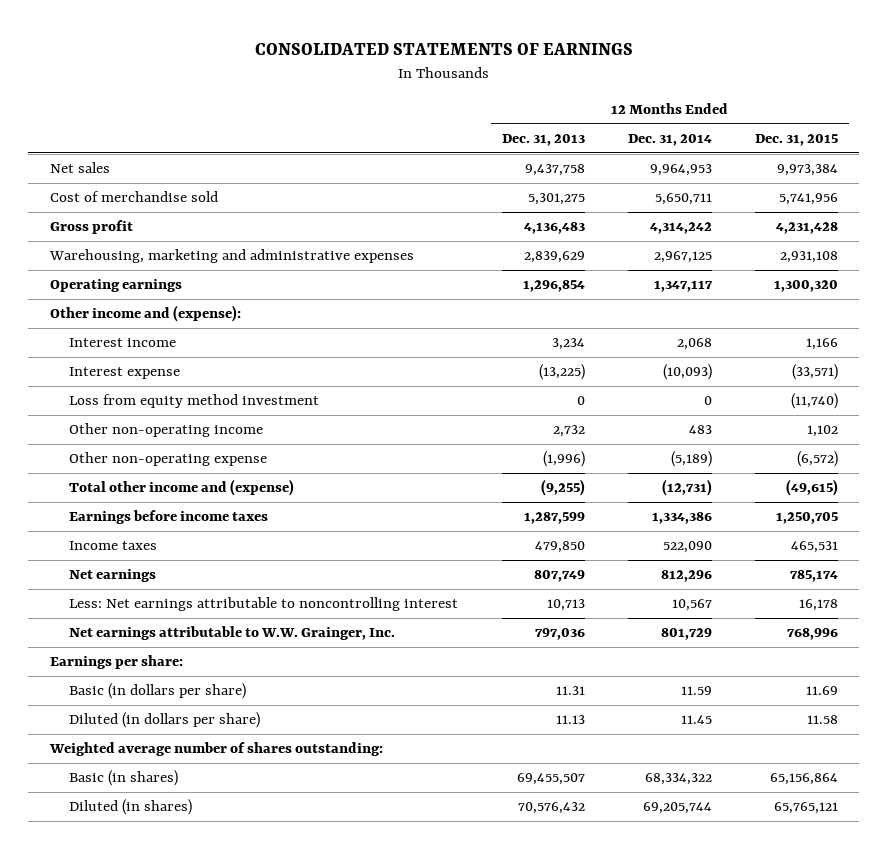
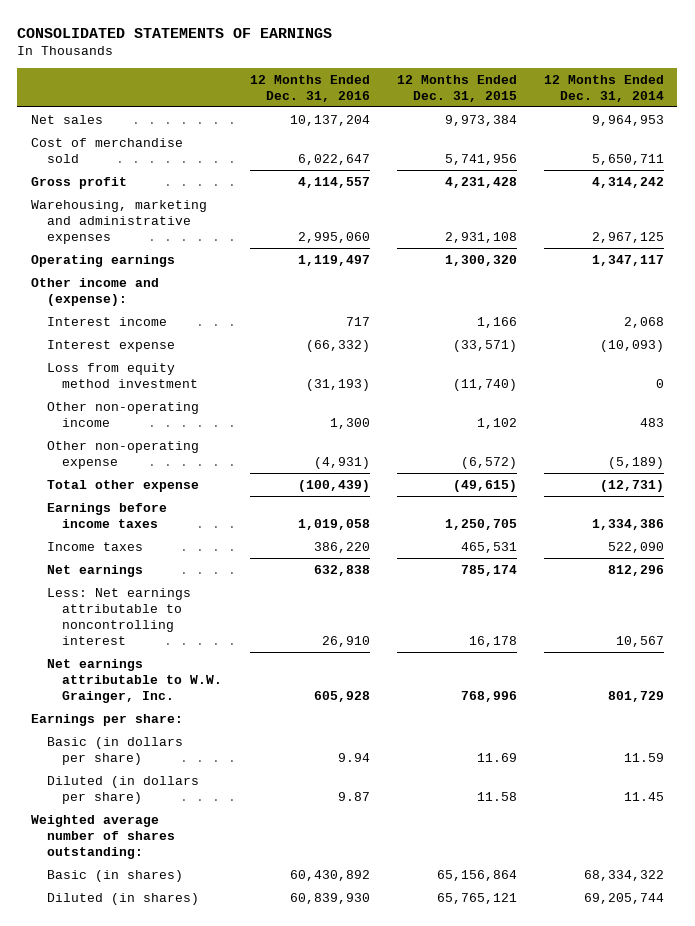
- | 12 Months Ended Dec. 31, 2013 | 12 Months Ended Dec. 31, 2014 | 12 Months Ended Dec. 31, 2015
+ | 12 Months Ended Dec. 31, 2016 | 12 Months Ended Dec. 31, 2015 | 12 Months Ended Dec. 31, 2014
- Total other income and (expense) | (9,255) | (12,731) | (49,615)
+ Total other expense | (100,439) | (49,615) | (12,731)

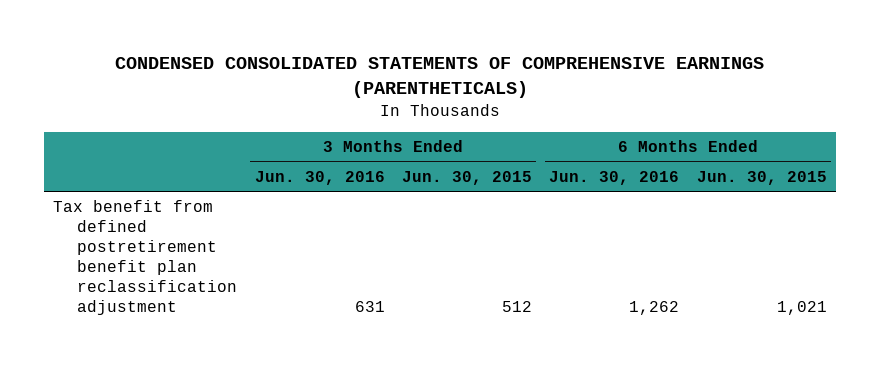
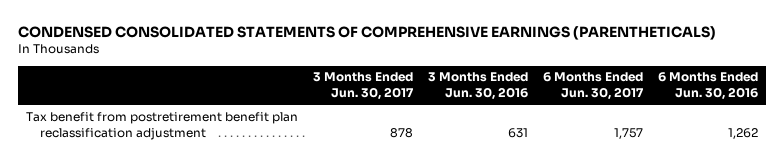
- | 3 Months Ended Jun. 30, 2016 | 3 Months Ended Jun. 30, 2015 | 6 Months Ended Jun. 30, 2016 | 6 Months Ended Jun. 30, 2015
+ | 3 Months Ended Jun. 30, 2017 | 3 Months Ended Jun. 30, 2016 | 6 Months Ended Jun. 30, 2017 | 6 Months Ended Jun. 30, 2016
- Tax benefit from defined postretirement benefit plan reclassification adjustment | 631 | 512 | 1,262 | 1,021
+ Tax benefit from postretirement benefit plan reclassification adjustment | 878 | 631 | 1,757 | 1,262

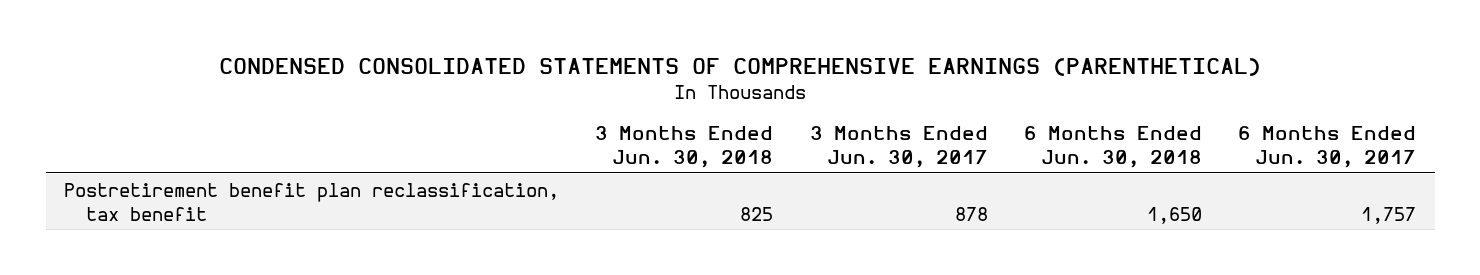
- CONDENSED CONSOLIDATED STATEMENTS OF COMPREHENSIVE EARNINGS (PARENTHETICALS)
+ CONDENSED CONSOLIDATED STATEMENTS OF COMPREHENSIVE EARNINGS (PARENTHETICAL)
- | 3 Months Ended Jun. 30, 2017 | 3 Months Ended Jun. 30, 2016 | 6 Months Ended Jun. 30, 2017 | 6 Months Ended Jun. 30, 2016
+ | 3 Months Ended Jun. 30, 2018 | 3 Months Ended Jun. 30, 2017 | 6 Months Ended Jun. 30, 2018 | 6 Months Ended Jun. 30, 2017
- Tax benefit from postretirement benefit plan reclassification adjustment | 878 | 631 | 1,757 | 1,262
+ Postretirement benefit plan reclassification, tax benefit | 825 | 878 | 1,650 | 1,757

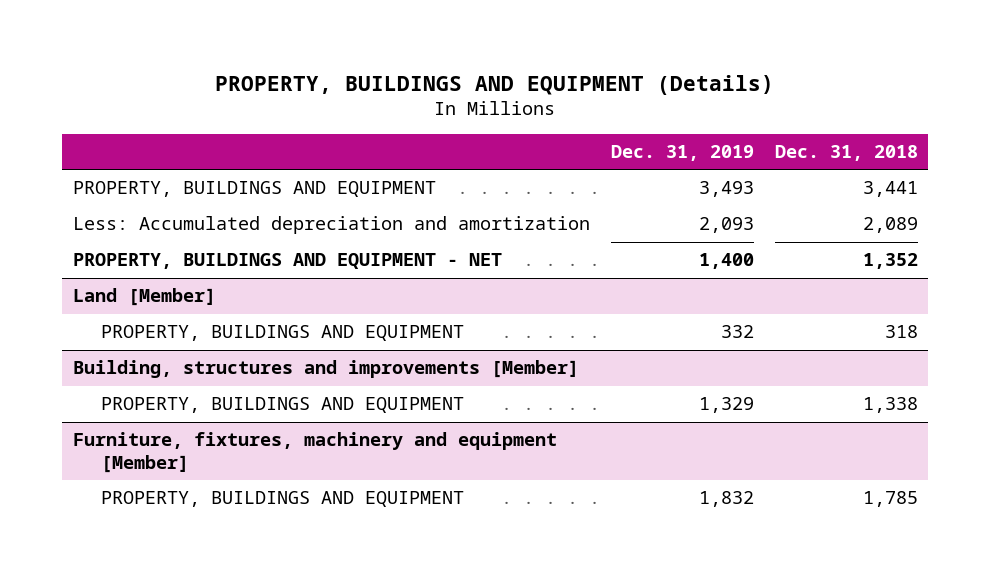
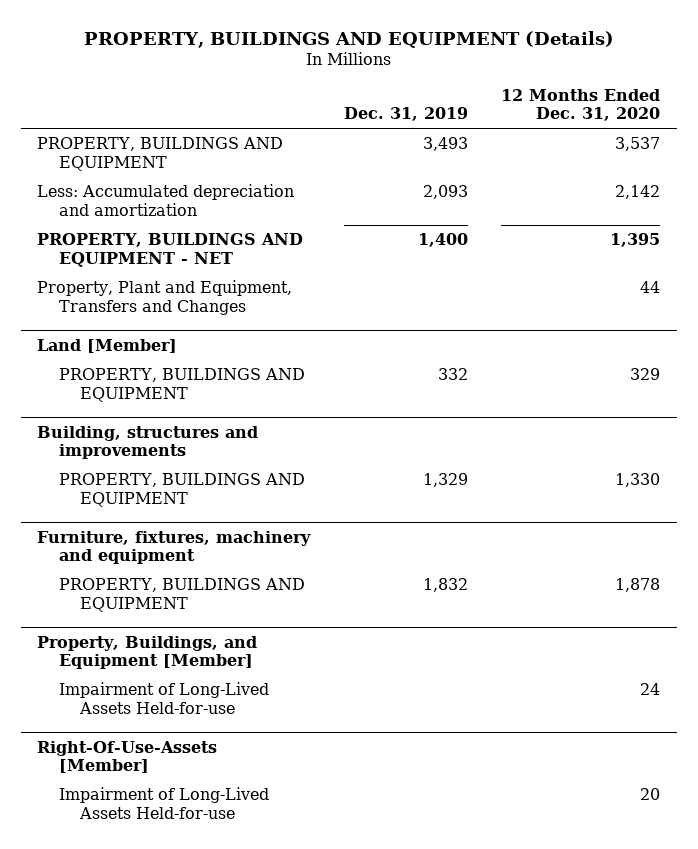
- | Dec. 31, 2019 | Dec. 31, 2018
+ | Dec. 31, 2019 | 12 Months Ended Dec. 31, 2020
+ Property, Plant and Equipment, Transfers and Changes | | 44
- Building, structures and improvements [Member]
+ Building, structures and improvements
- Furniture, fixtures, machinery and equipment [Member]
+ Furniture, fixtures, machinery and equipment
+ Property, Buildings, and Equipment [Member]
+ Impairment of Long-Lived Assets Held-for-use | | 24
+ Right-Of-Use-Assets [Member]
+ Impairment of Long-Lived Assets Held-for-use | | 20

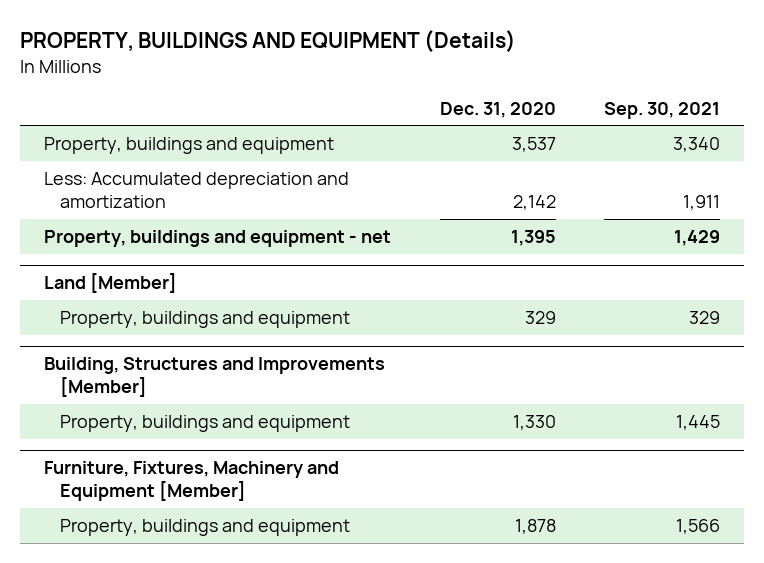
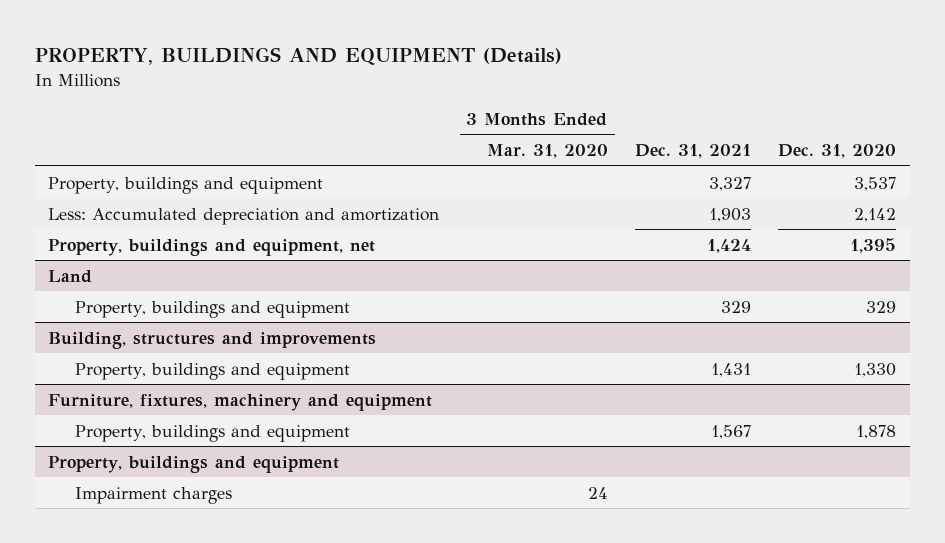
- | Dec. 31, 2020 | Sep. 30, 2021
+ | 3 Months Ended Mar. 31, 2020 | Dec. 31, 2021 | Dec. 31, 2020
- Property, buildings and equipment - net | 1,395 | 1,429
- Land [Member]
+ Property, buildings and equipment, net | | 1,424 | 1,395
+ Land
- Building, Structures and Improvements [Member]
+ Building, structures and improvements
- Furniture, Fixtures, Machinery and Equipment [Member]
+ Furniture, fixtures, machinery and equipment
+ Property, buildings and equipment
+ Impairment charges | 24 | |

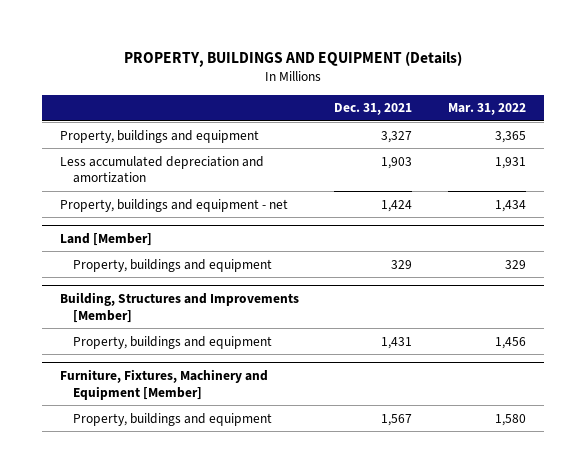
- | 3 Months Ended Mar. 31, 2020 | Dec. 31, 2021 | Dec. 31, 2020
+ | Dec. 31, 2021 | Mar. 31, 2022
- Less: Accumulated depreciation and amortization | | 1,903 | 2,142
- Property, buildings and equipment, net | | 1,424 | 1,395
- Land
+ Less accumulated depreciation and amortization | 1,903 | 1,931
+ Property, buildings and equipment - net | 1,424 | 1,434
+ Land [Member]
- Building, structures and improvements
+ Building, Structures and Improvements [Member]
- Furniture, fixtures, machinery and equipment
+ Furniture, Fixtures, Machinery and Equipment [Member]
- Property, buildings and equipment
- Impairment charges | 24 | |

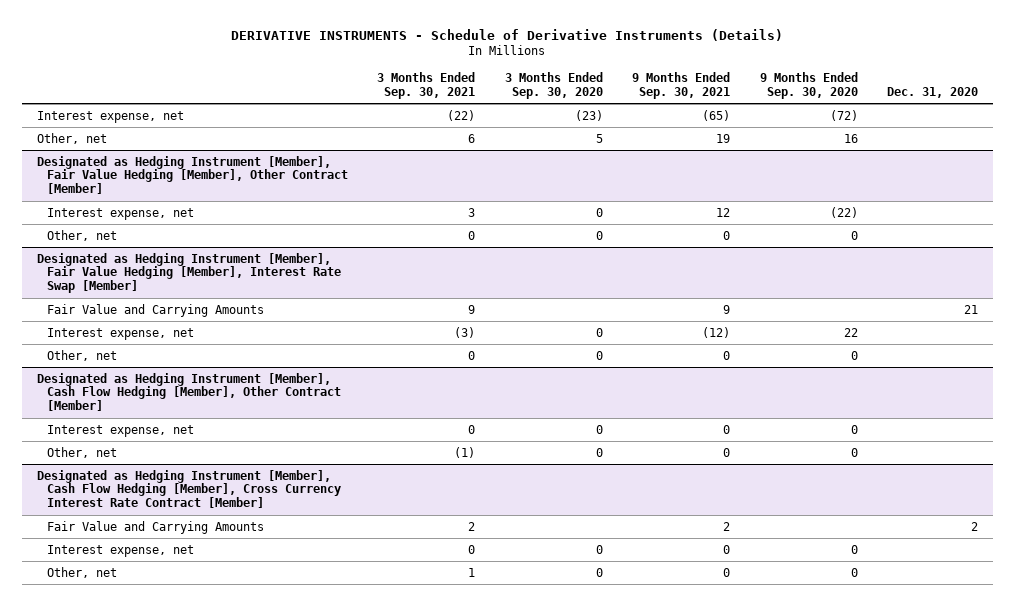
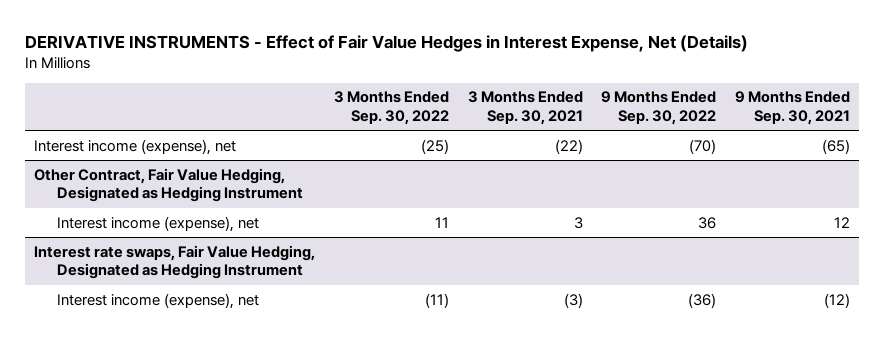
- DERIVATIVE INSTRUMENTS - Schedule of Derivative Instruments (Details)
+ DERIVATIVE INSTRUMENTS - Effect of Fair Value Hedges in Interest Expense, Net (Details)
- | 3 Months Ended Sep. 30, 2021 | 3 Months Ended Sep. 30, 2020 | 9 Months Ended Sep. 30, 2021 | 9 Months Ended Sep. 30, 2020 | Dec. 31, 2020
+ | 3 Months Ended Sep. 30, 2022 | 3 Months Ended Sep. 30, 2021 | 9 Months Ended Sep. 30, 2022 | 9 Months Ended Sep. 30, 2021
- Interest expense, net | (22) | (23) | (65) | (72) |
- Other, net | 6 | 5 | 19 | 16 |
- Designated as Hedging Instrument [Member], Fair Value Hedging [Member], Other Contract [Member]
- Interest expense, net | 3 | 0 | 12 | (22) |
- Other, net | 0 | 0 | 0 | 0 |
- Designated as Hedging Instrument [Member], Fair Value Hedging [Member], Interest Rate Swap [Member]
- Fair Value and Carrying Amounts | 9 | | 9 | | 21
- Interest expense, net | (3) | 0 | (12) | 22 |
- Other, net | 0 | 0 | 0 | 0 |
- Designated as Hedging Instrument [Member], Cash Flow Hedging [Member], Other Contract [Member]
- Interest expense, net | 0 | 0 | 0 | 0 |
- Other, net | (1) | 0 | 0 | 0 |
- Designated as Hedging Instrument [Member], Cash Flow Hedging [Member], Cross Currency Interest Rate Contract [Member]
- Fair Value and Carrying Amounts | 2 | | 2 | | 2
- Interest expense, net | 0 | 0 | 0 | 0 |
- Other, net | 1 | 0 | 0 | 0 |
+ Interest income (expense), net | (25) | (22) | (70) | (65)
+ Other Contract, Fair Value Hedging, Designated as Hedging Instrument
+ Interest income (expense), net | 11 | 3 | 36 | 12
+ Interest rate swaps, Fair Value Hedging, Designated as Hedging Instrument
+ Interest income (expense), net | (11) | (3) | (36) | (12)

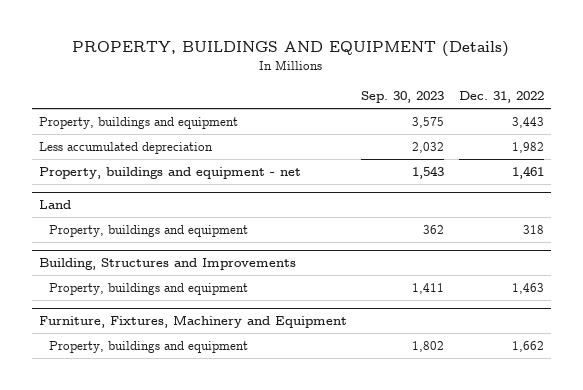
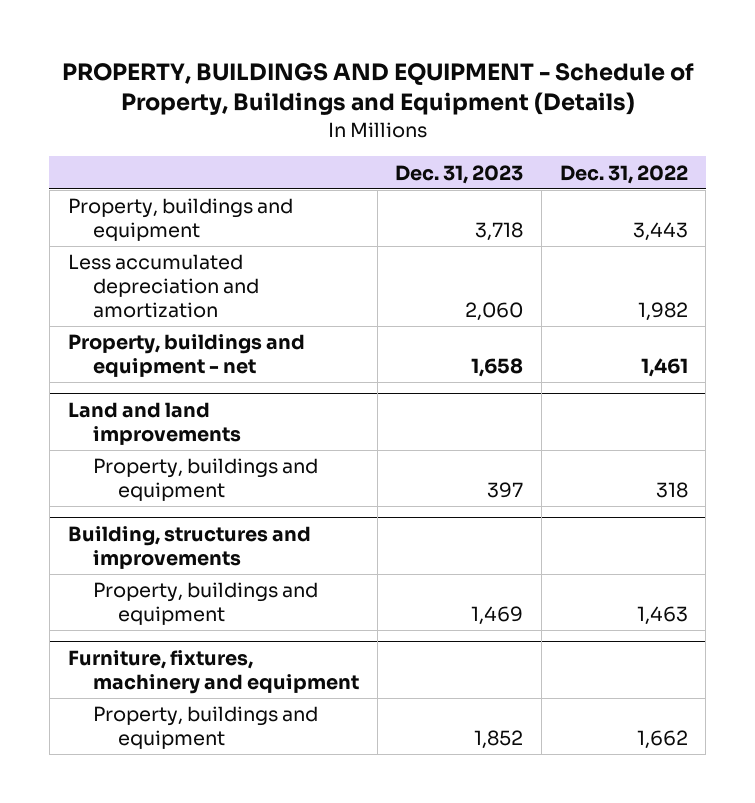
- PROPERTY, BUILDINGS AND EQUIPMENT (Details)
+ PROPERTY, BUILDINGS AND EQUIPMENT - Schedule of Property, Buildings and Equipment (Details)
- | Sep. 30, 2023 | Dec. 31, 2022
+ | Dec. 31, 2023 | Dec. 31, 2022
- Less accumulated depreciation | 2,032 | 1,982
+ Less accumulated depreciation and amortization | 2,060 | 1,982
- Land
+ Land and land improvements
- Building, Structures and Improvements
+ Building, structures and improvements
- Furniture, Fixtures, Machinery and Equipment
+ Furniture, fixtures, machinery and equipment

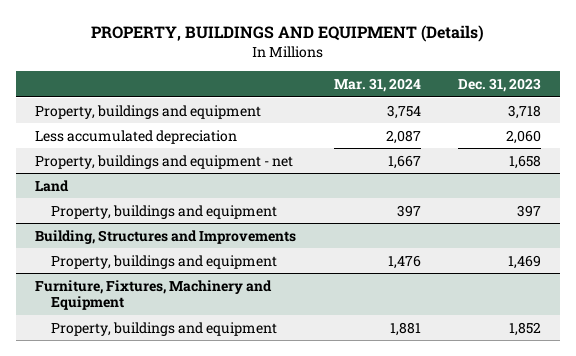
- PROPERTY, BUILDINGS AND EQUIPMENT - Schedule of Property, Buildings and Equipment (Details)
+ PROPERTY, BUILDINGS AND EQUIPMENT (Details)
- | Dec. 31, 2023 | Dec. 31, 2022
+ | Mar. 31, 2024 | Dec. 31, 2023
- Less accumulated depreciation and amortization | 2,060 | 1,982
+ Less accumulated depreciation | 2,087 | 2,060
- Land and land improvements
+ Land
- Building, structures and improvements
+ Building, Structures and Improvements
- Furniture, fixtures, machinery and equipment
+ Furniture, Fixtures, Machinery and Equipment

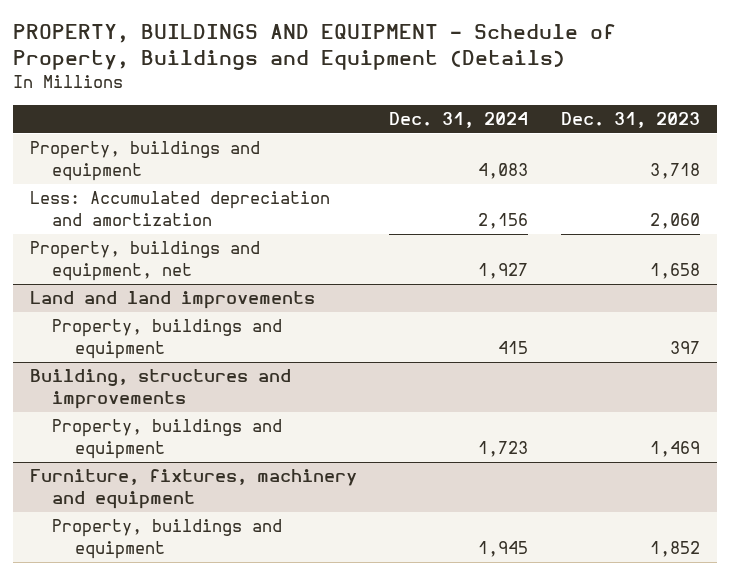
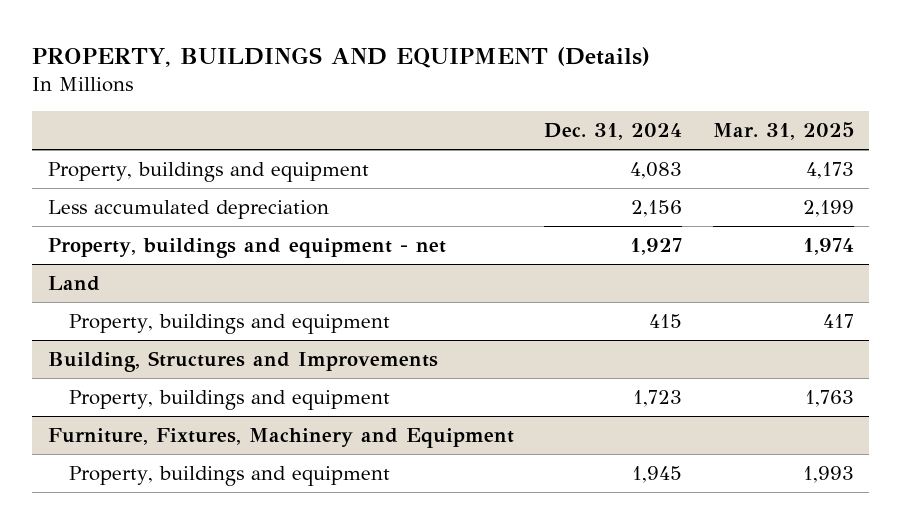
- PROPERTY, BUILDINGS AND EQUIPMENT - Schedule of Property, Buildings and Equipment (Details)
+ PROPERTY, BUILDINGS AND EQUIPMENT (Details)
- | Dec. 31, 2024 | Dec. 31, 2023
+ | Dec. 31, 2024 | Mar. 31, 2025
- Less: Accumulated depreciation and amortization | 2,156 | 2,060
- Property, buildings and equipment, net | 1,927 | 1,658
- Land and land improvements
+ Less accumulated depreciation | 2,156 | 2,199
+ Property, buildings and equipment - net | 1,927 | 1,974
+ Land
- Building, structures and improvements
+ Building, Structures and Improvements
- Furniture, fixtures, machinery and equipment
+ Furniture, Fixtures, Machinery and Equipment

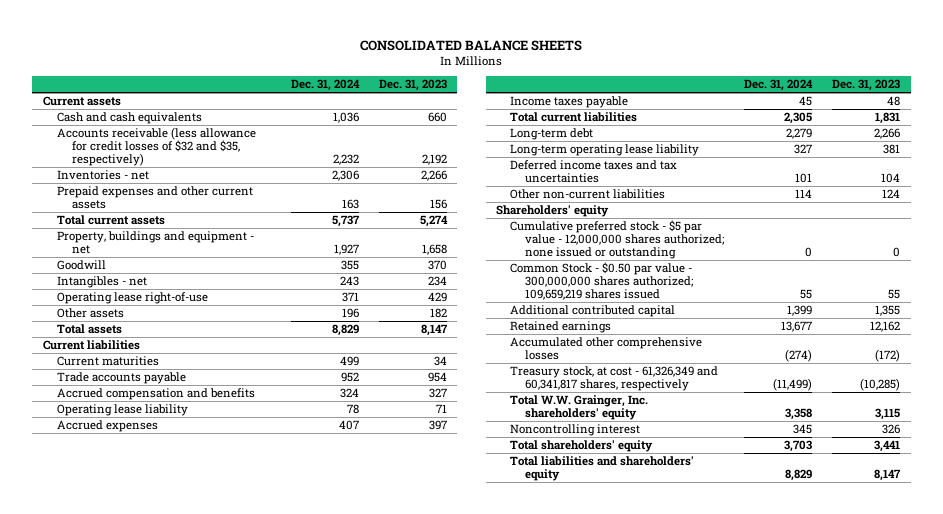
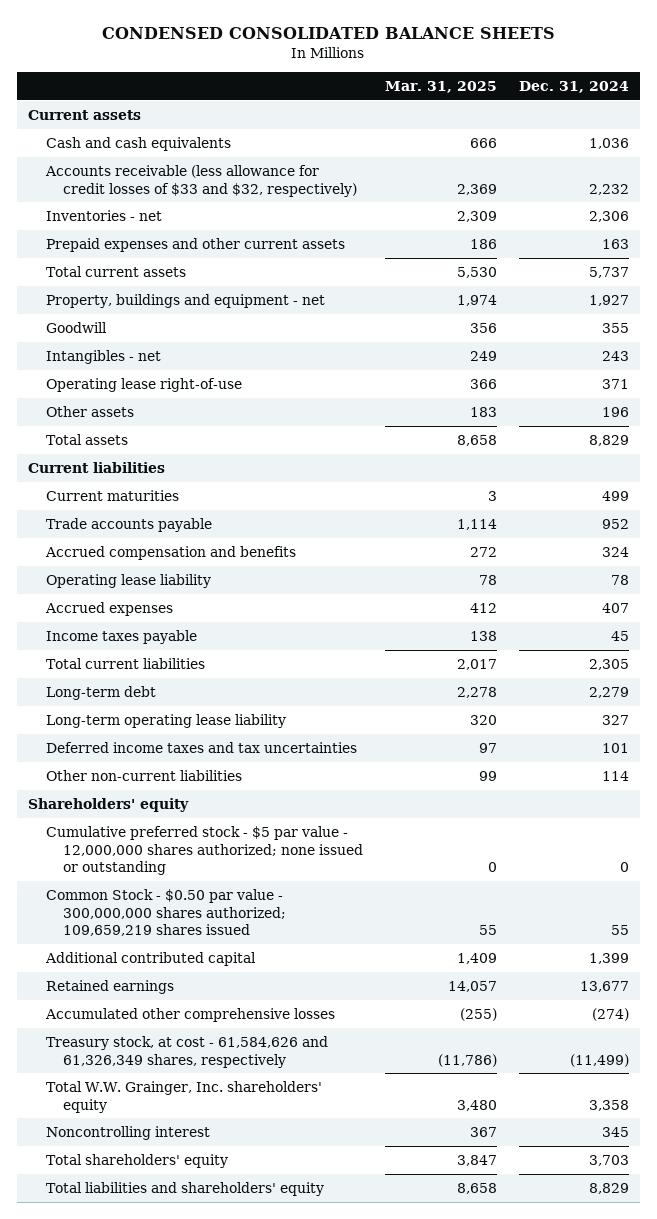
- CONSOLIDATED BALANCE SHEETS
+ CONDENSED CONSOLIDATED BALANCE SHEETS
- | Dec. 31, 2024 | Dec. 31, 2023
+ | Mar. 31, 2025 | Dec. 31, 2024
- Accounts receivable (less allowance for credit losses of $32 and $35, respectively) | 2,232 | 2,192
+ Accounts receivable (less allowance for credit losses of $33 and $32, respectively) | 2,369 | 2,232
- Treasury stock, at cost - 61,326,349 and 60,341,817 shares, respectively | (11,499) | (10,285)
+ Treasury stock, at cost - 61,584,626 and 61,326,349 shares, respectively | (11,786) | (11,499)

